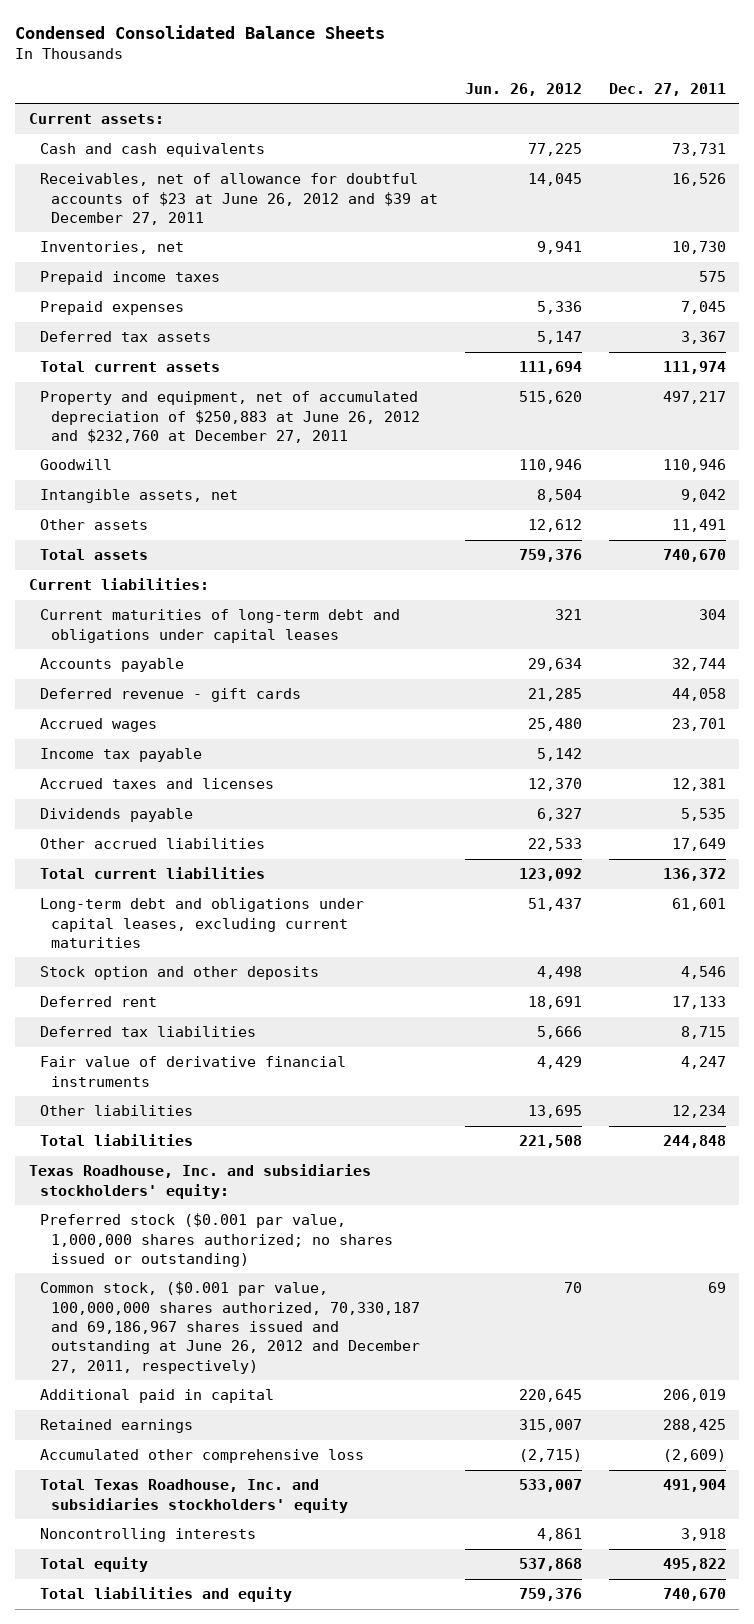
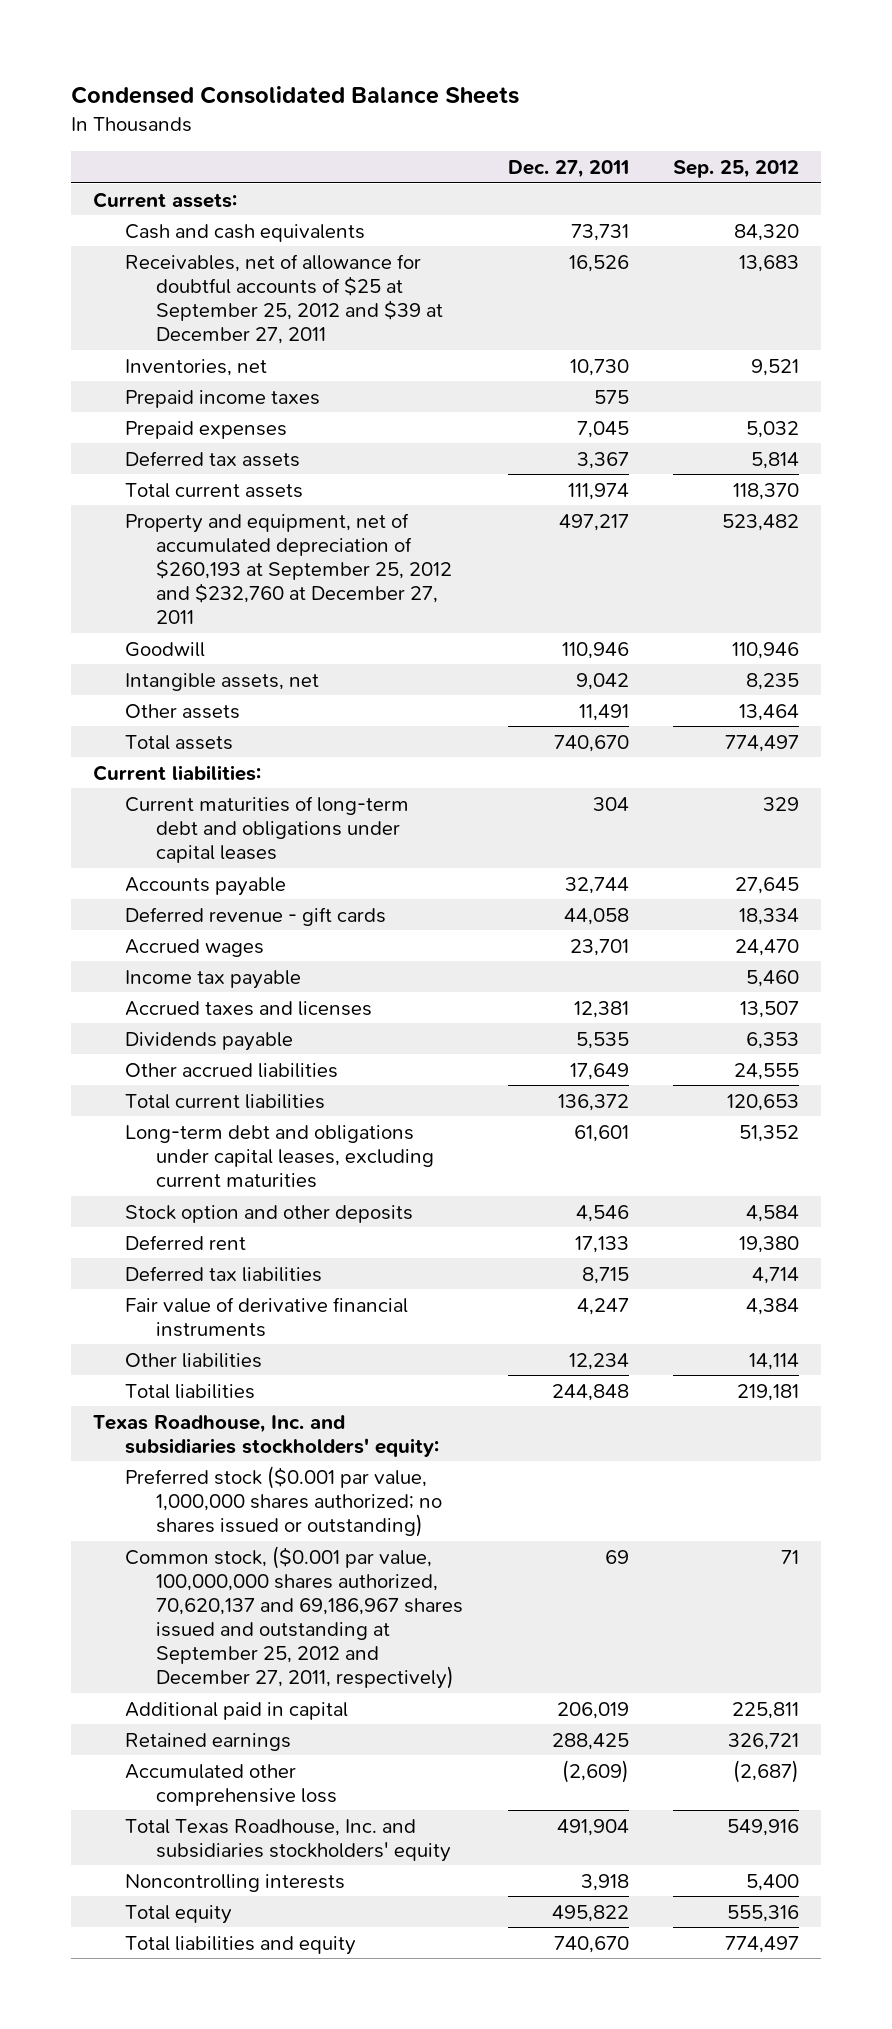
- | Jun. 26, 2012 | Dec. 27, 2011
+ | Dec. 27, 2011 | Sep. 25, 2012
- Receivables, net of allowance for doubtful accounts of $23 at June 26, 2012 and $39 at December 27, 2011 | 14,045 | 16,526
+ Receivables, net of allowance for doubtful accounts of $25 at September 25, 2012 and $39 at December 27, 2011 | 16,526 | 13,683
- Property and equipment, net of accumulated depreciation of $250,883 at June 26, 2012 and $232,760 at December 27, 2011 | 515,620 | 497,217
+ Property and equipment, net of accumulated depreciation of $260,193 at September 25, 2012 and $232,760 at December 27, 2011 | 497,217 | 523,482
- Common stock, ($0.001 par value, 100,000,000 shares authorized, 70,330,187 and 69,186,967 shares issued and outstanding at June 26, 2012 and December 27, 2011, respectively) | 70 | 69
+ Common stock, ($0.001 par value, 100,000,000 shares authorized, 70,620,137 and 69,186,967 shares issued and outstanding at September 25, 2012 and December 27, 2011, respectively) | 69 | 71

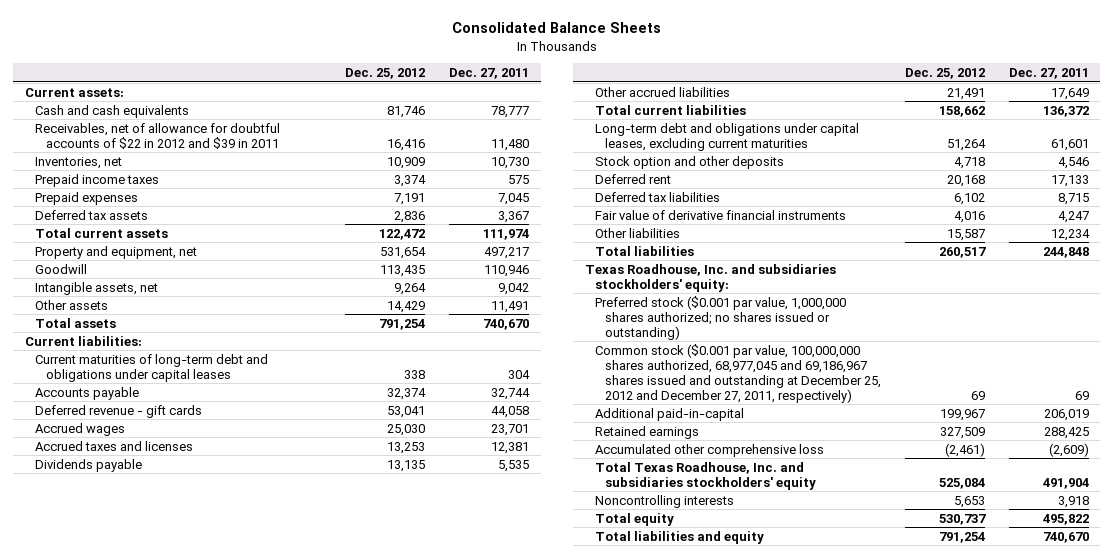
- Condensed Consolidated Balance Sheets
+ Consolidated Balance Sheets
- | Dec. 27, 2011 | Sep. 25, 2012
+ | Dec. 25, 2012 | Dec. 27, 2011
- Cash and cash equivalents | 73,731 | 84,320
- Receivables, net of allowance for doubtful accounts of $25 at September 25, 2012 and $39 at December 27, 2011 | 16,526 | 13,683
+ Cash and cash equivalents | 81,746 | 78,777
+ Receivables, net of allowance for doubtful accounts of $22 in 2012 and $39 in 2011 | 16,416 | 11,480
- Property and equipment, net of accumulated depreciation of $260,193 at September 25, 2012 and $232,760 at December 27, 2011 | 497,217 | 523,482
+ Property and equipment, net | 531,654 | 497,217
- Income tax payable | | 5,460
- Common stock, ($0.001 par value, 100,000,000 shares authorized, 70,620,137 and 69,186,967 shares issued and outstanding at September 25, 2012 and December 27, 2011, respectively) | 69 | 71
- Additional paid in capital | 206,019 | 225,811
+ Common stock ($0.001 par value, 100,000,000 shares authorized, 68,977,045 and 69,186,967 shares issued and outstanding at December 25, 2012 and December 27, 2011, respectively) | 69 | 69
+ Additional paid-in-capital | 199,967 | 206,019

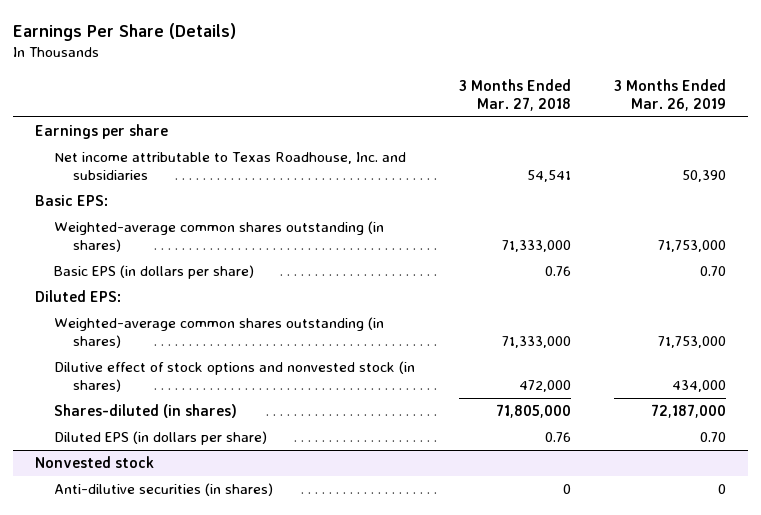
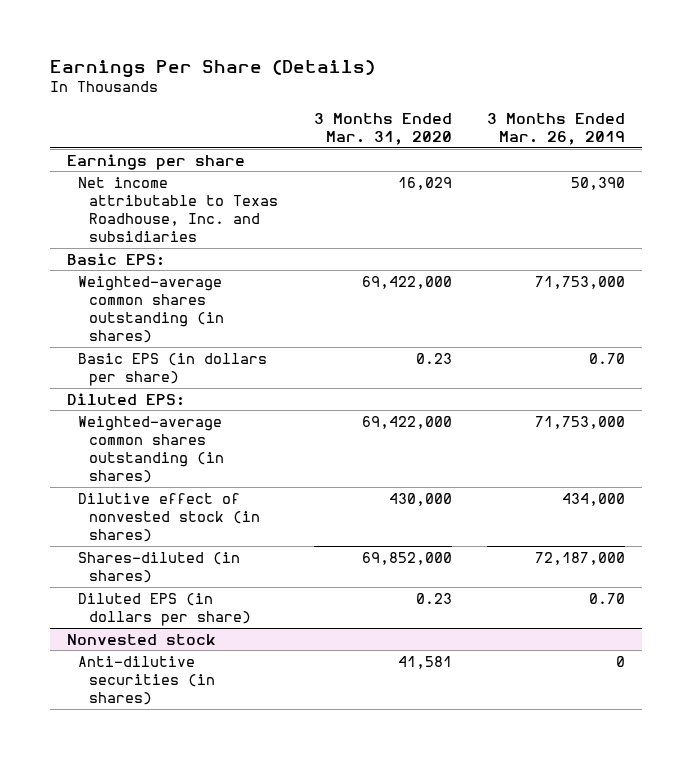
- | 3 Months Ended Mar. 27, 2018 | 3 Months Ended Mar. 26, 2019
+ | 3 Months Ended Mar. 31, 2020 | 3 Months Ended Mar. 26, 2019
- Dilutive effect of stock options and nonvested stock (in shares) | 472,000 | 434,000
+ Dilutive effect of nonvested stock (in shares) | 430,000 | 434,000

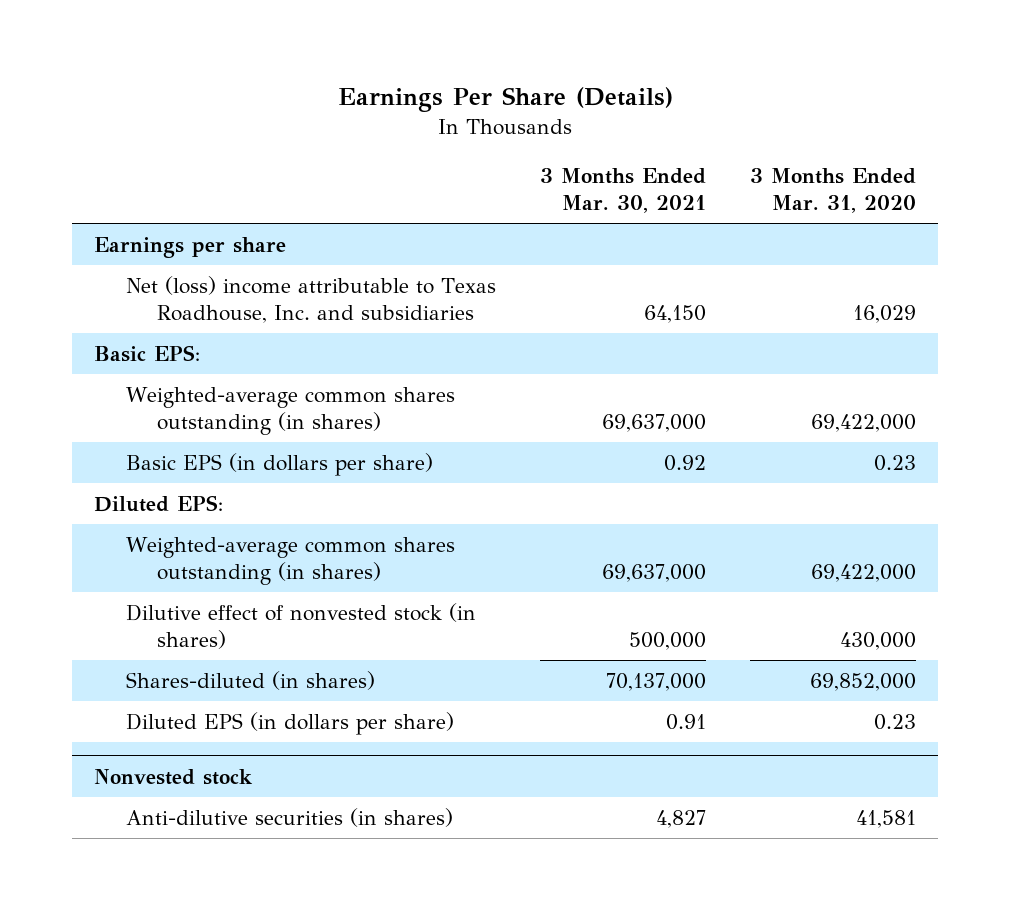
- | 3 Months Ended Mar. 31, 2020 | 3 Months Ended Mar. 26, 2019
+ | 3 Months Ended Mar. 30, 2021 | 3 Months Ended Mar. 31, 2020
- Net income attributable to Texas Roadhouse, Inc. and subsidiaries | 16,029 | 50,390
+ Net (loss) income attributable to Texas Roadhouse, Inc. and subsidiaries | 64,150 | 16,029

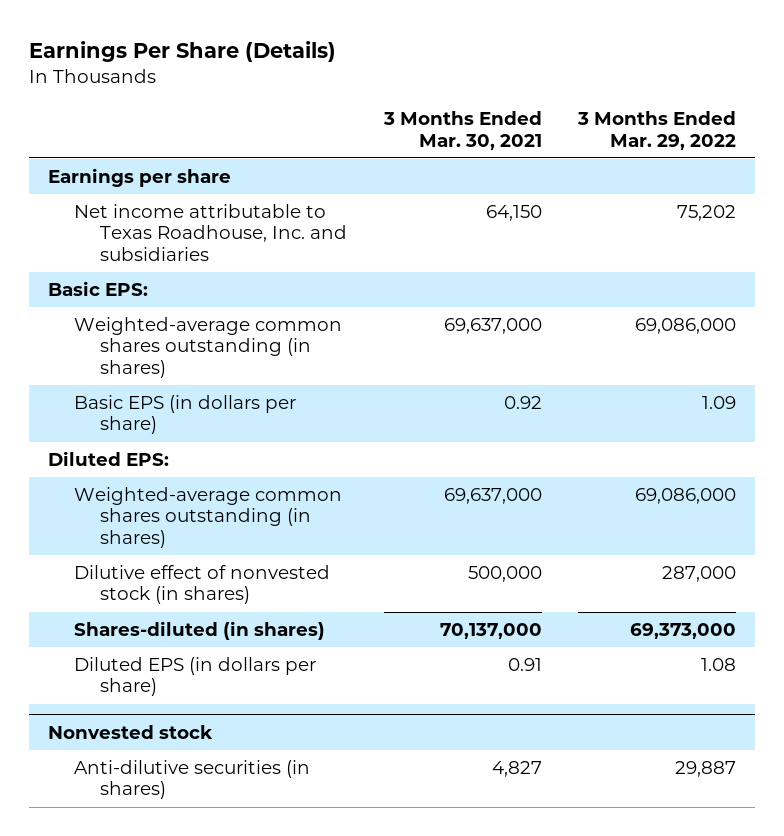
- | 3 Months Ended Mar. 30, 2021 | 3 Months Ended Mar. 31, 2020
+ | 3 Months Ended Mar. 30, 2021 | 3 Months Ended Mar. 29, 2022
- Net (loss) income attributable to Texas Roadhouse, Inc. and subsidiaries | 64,150 | 16,029
+ Net income attributable to Texas Roadhouse, Inc. and subsidiaries | 64,150 | 75,202

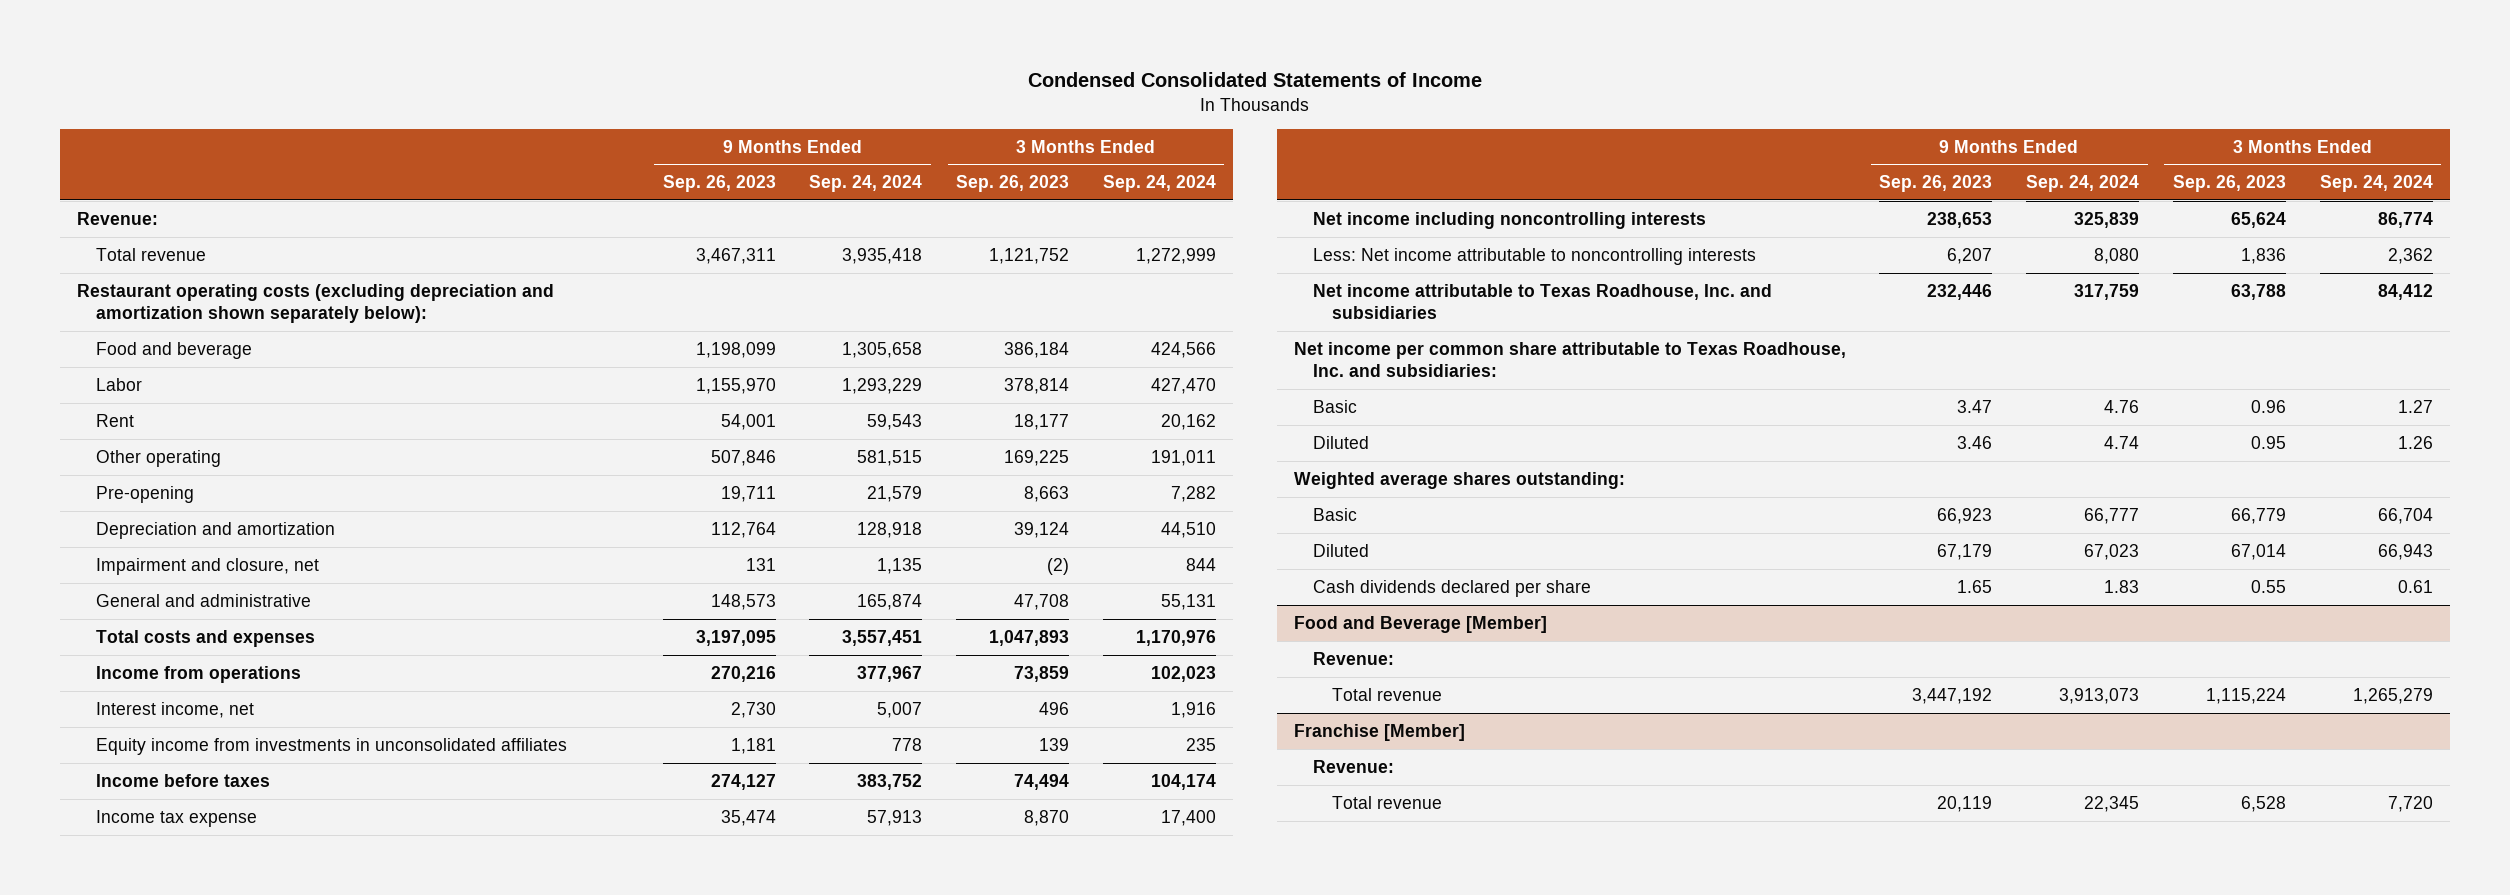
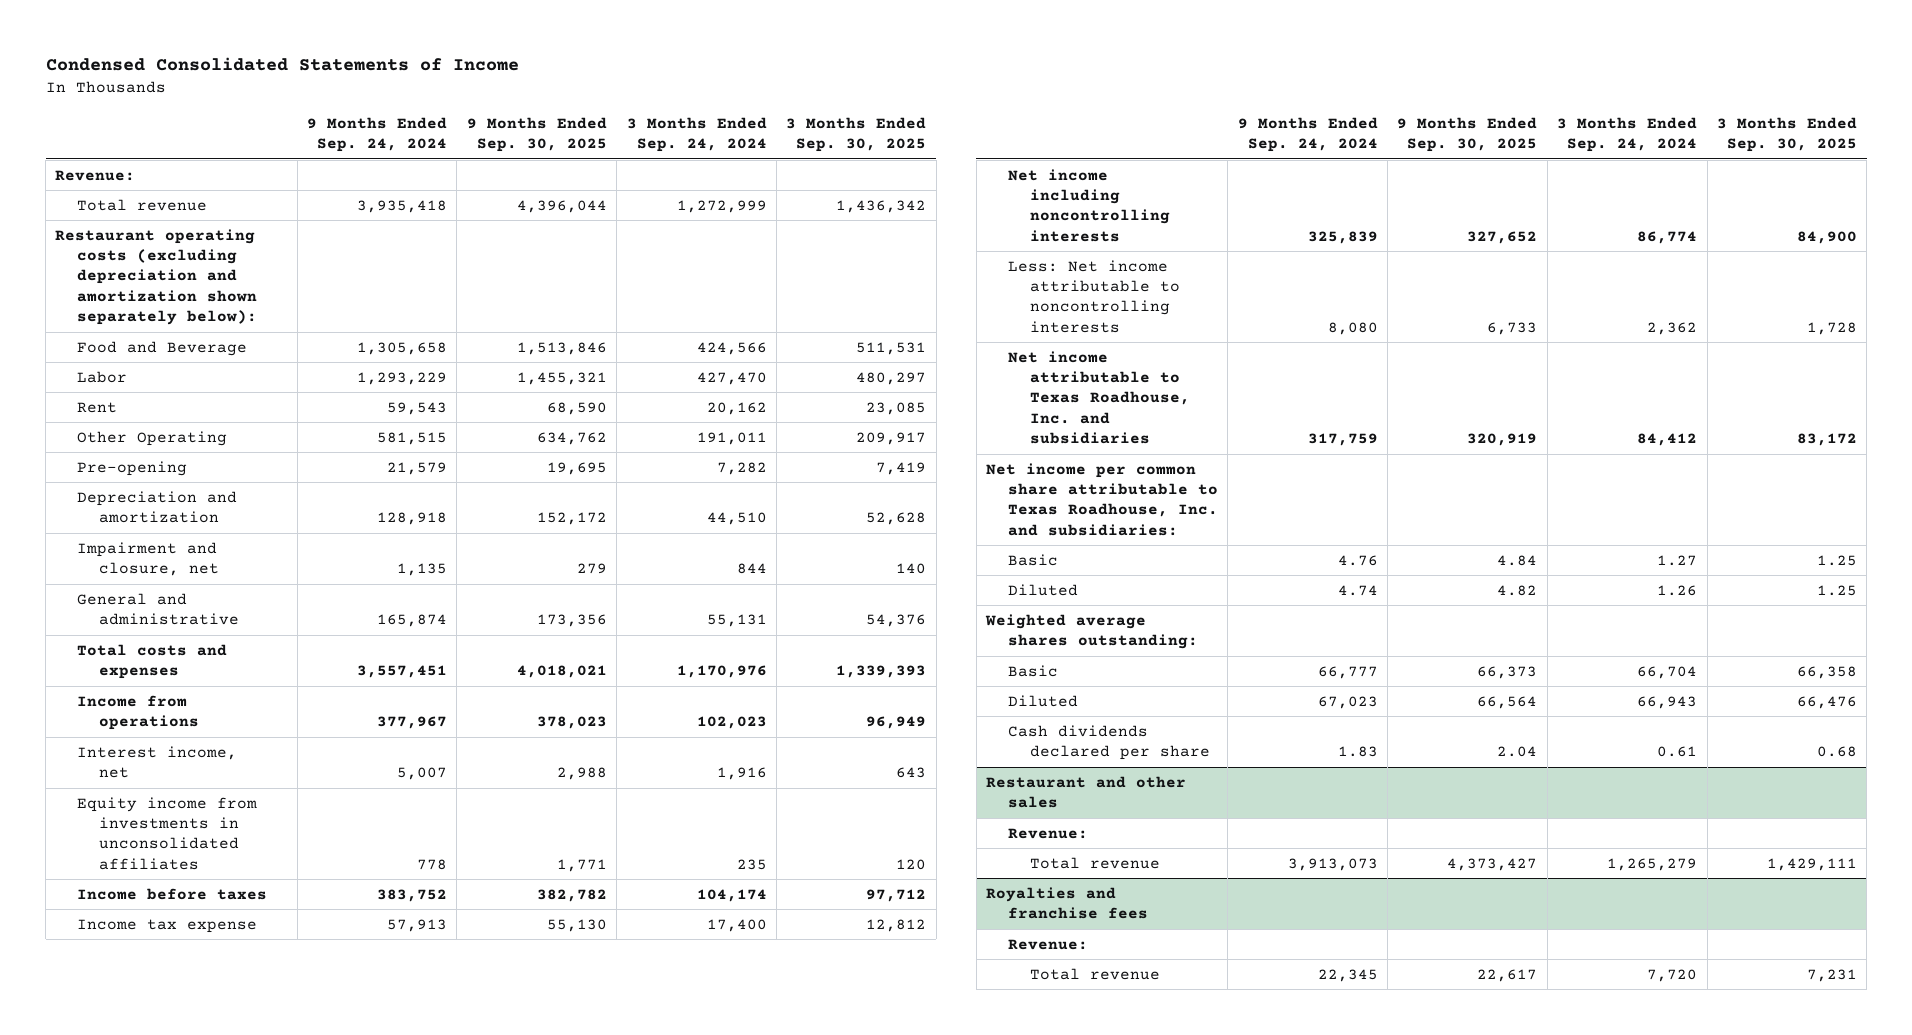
- | 9 Months Ended Sep. 26, 2023 | 9 Months Ended Sep. 24, 2024 | 3 Months Ended Sep. 26, 2023 | 3 Months Ended Sep. 24, 2024
+ | 9 Months Ended Sep. 24, 2024 | 9 Months Ended Sep. 30, 2025 | 3 Months Ended Sep. 24, 2024 | 3 Months Ended Sep. 30, 2025
- Food and beverage | 1,198,099 | 1,305,658 | 386,184 | 424,566
+ Food and Beverage | 1,305,658 | 1,513,846 | 424,566 | 511,531
- Other operating | 507,846 | 581,515 | 169,225 | 191,011
+ Other Operating | 581,515 | 634,762 | 191,011 | 209,917
- Food and Beverage [Member]
+ Restaurant and other sales
- Franchise [Member]
+ Royalties and franchise fees

